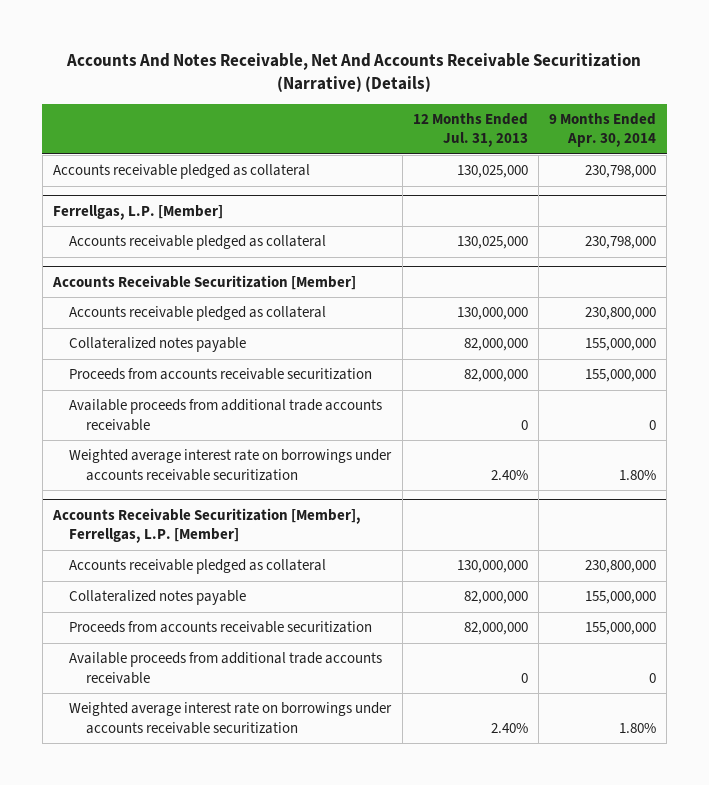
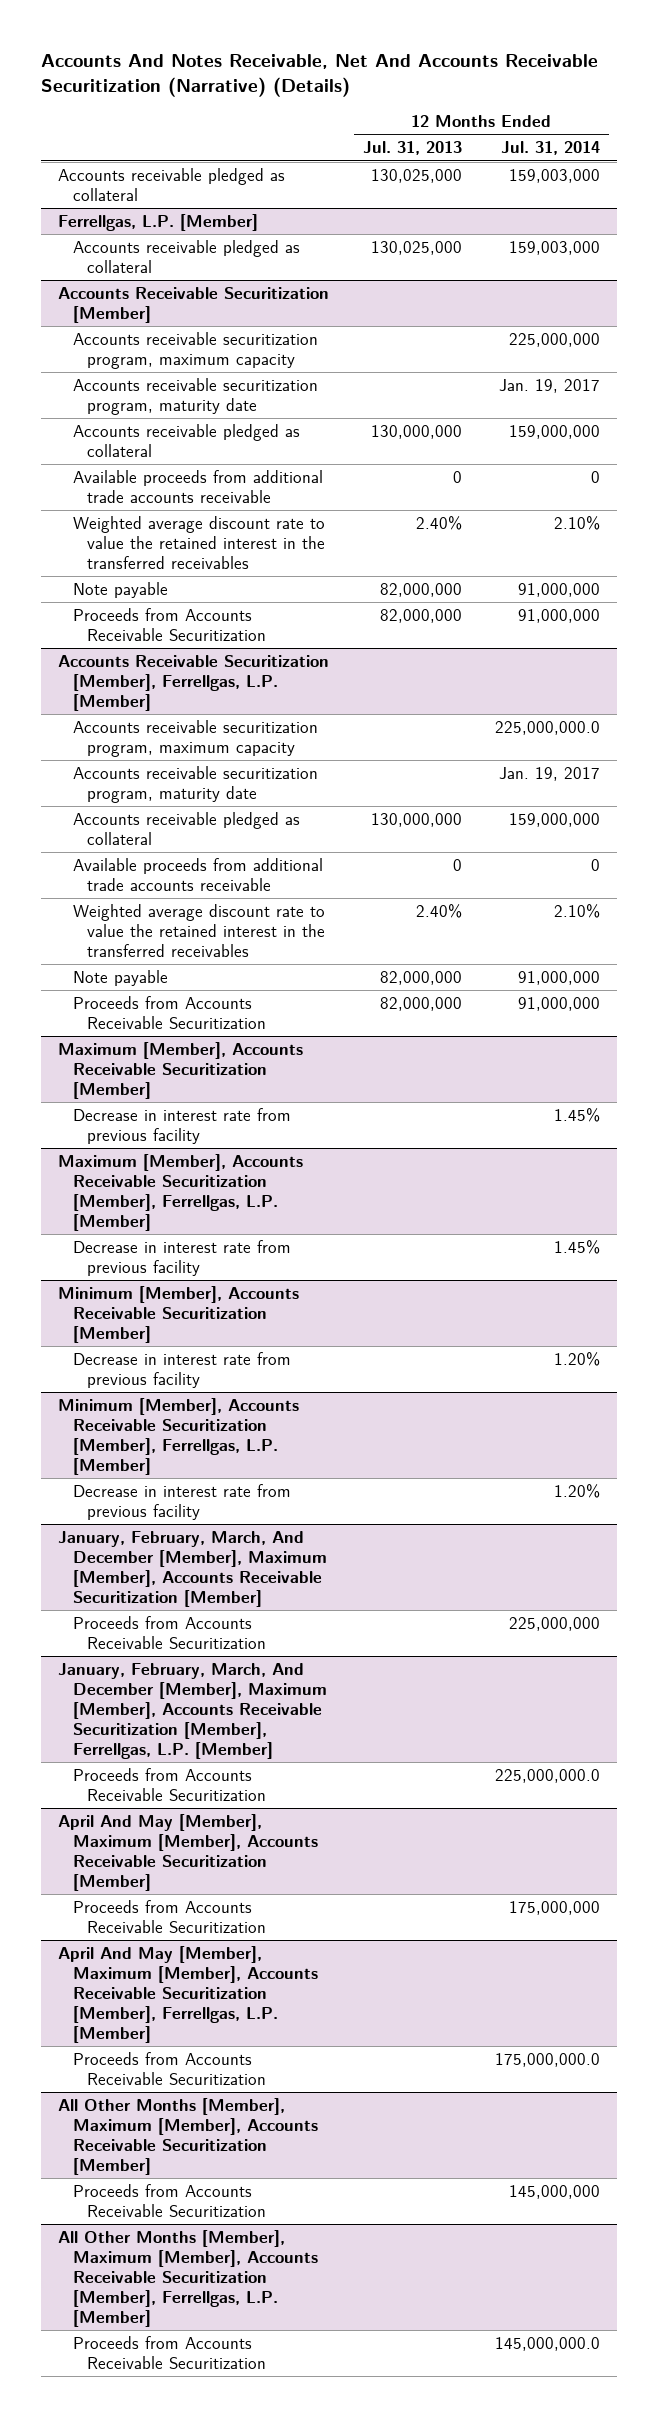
- | 12 Months Ended Jul. 31, 2013 | 9 Months Ended Apr. 30, 2014
+ | 12 Months Ended Jul. 31, 2013 | 12 Months Ended Jul. 31, 2014
@ Accounts Receivable Securitization [Member]
+ Accounts receivable securitization program, maximum capacity | | 225,000,000
+ Accounts receivable securitization program, maturity date | | Jan. 19, 2017
- Collateralized notes payable | 82,000,000 | 155,000,000
- Proceeds from accounts receivable securitization | 82,000,000 | 155,000,000
- Weighted average interest rate on borrowings under accounts receivable securitization | 2.40% | 1.80%
+ Weighted average discount rate to value the retained interest in the transferred receivables | 2.40% | 2.10%
+ Note payable | 82,000,000 | 91,000,000
+ Proceeds from Accounts Receivable Securitization | 82,000,000 | 91,000,000
@ Accounts Receivable Securitization [Member], Ferrellgas, L.P. [Member]
+ Accounts receivable securitization program, maximum capacity | | 225,000,000.0
+ Accounts receivable securitization program, maturity date | | Jan. 19, 2017
- Collateralized notes payable | 82,000,000 | 155,000,000
- Proceeds from accounts receivable securitization | 82,000,000 | 155,000,000
- Weighted average interest rate on borrowings under accounts receivable securitization | 2.40% | 1.80%
+ Weighted average discount rate to value the retained interest in the transferred receivables | 2.40% | 2.10%
+ Note payable | 82,000,000 | 91,000,000
+ Proceeds from Accounts Receivable Securitization | 82,000,000 | 91,000,000
+ Maximum [Member], Accounts Receivable Securitization [Member]
+ Decrease in interest rate from previous facility | | 1.45%
+ Maximum [Member], Accounts Receivable Securitization [Member], Ferrellgas, L.P. [Member]
+ Decrease in interest rate from previous facility | | 1.45%
+ Minimum [Member], Accounts Receivable Securitization [Member]
+ Decrease in interest rate from previous facility | | 1.20%
+ Minimum [Member], Accounts Receivable Securitization [Member], Ferrellgas, L.P. [Member]
+ Decrease in interest rate from previous facility | | 1.20%
+ January, February, March, And December [Member], Maximum [Member], Accounts Receivable Securitization [Member]
+ Proceeds from Accounts Receivable Securitization | | 225,000,000
+ January, February, March, And December [Member], Maximum [Member], Accounts Receivable Securitization [Member], Ferrellgas, L.P. [Member]
+ Proceeds from Accounts Receivable Securitization | | 225,000,000.0
+ April And May [Member], Maximum [Member], Accounts Receivable Securitization [Member]
+ Proceeds from Accounts Receivable Securitization | | 175,000,000
+ April And May [Member], Maximum [Member], Accounts Receivable Securitization [Member], Ferrellgas, L.P. [Member]
+ Proceeds from Accounts Receivable Securitization | | 175,000,000.0
+ All Other Months [Member], Maximum [Member], Accounts Receivable Securitization [Member]
+ Proceeds from Accounts Receivable Securitization | | 145,000,000
+ All Other Months [Member], Maximum [Member], Accounts Receivable Securitization [Member], Ferrellgas, L.P. [Member]
+ Proceeds from Accounts Receivable Securitization | | 145,000,000.0

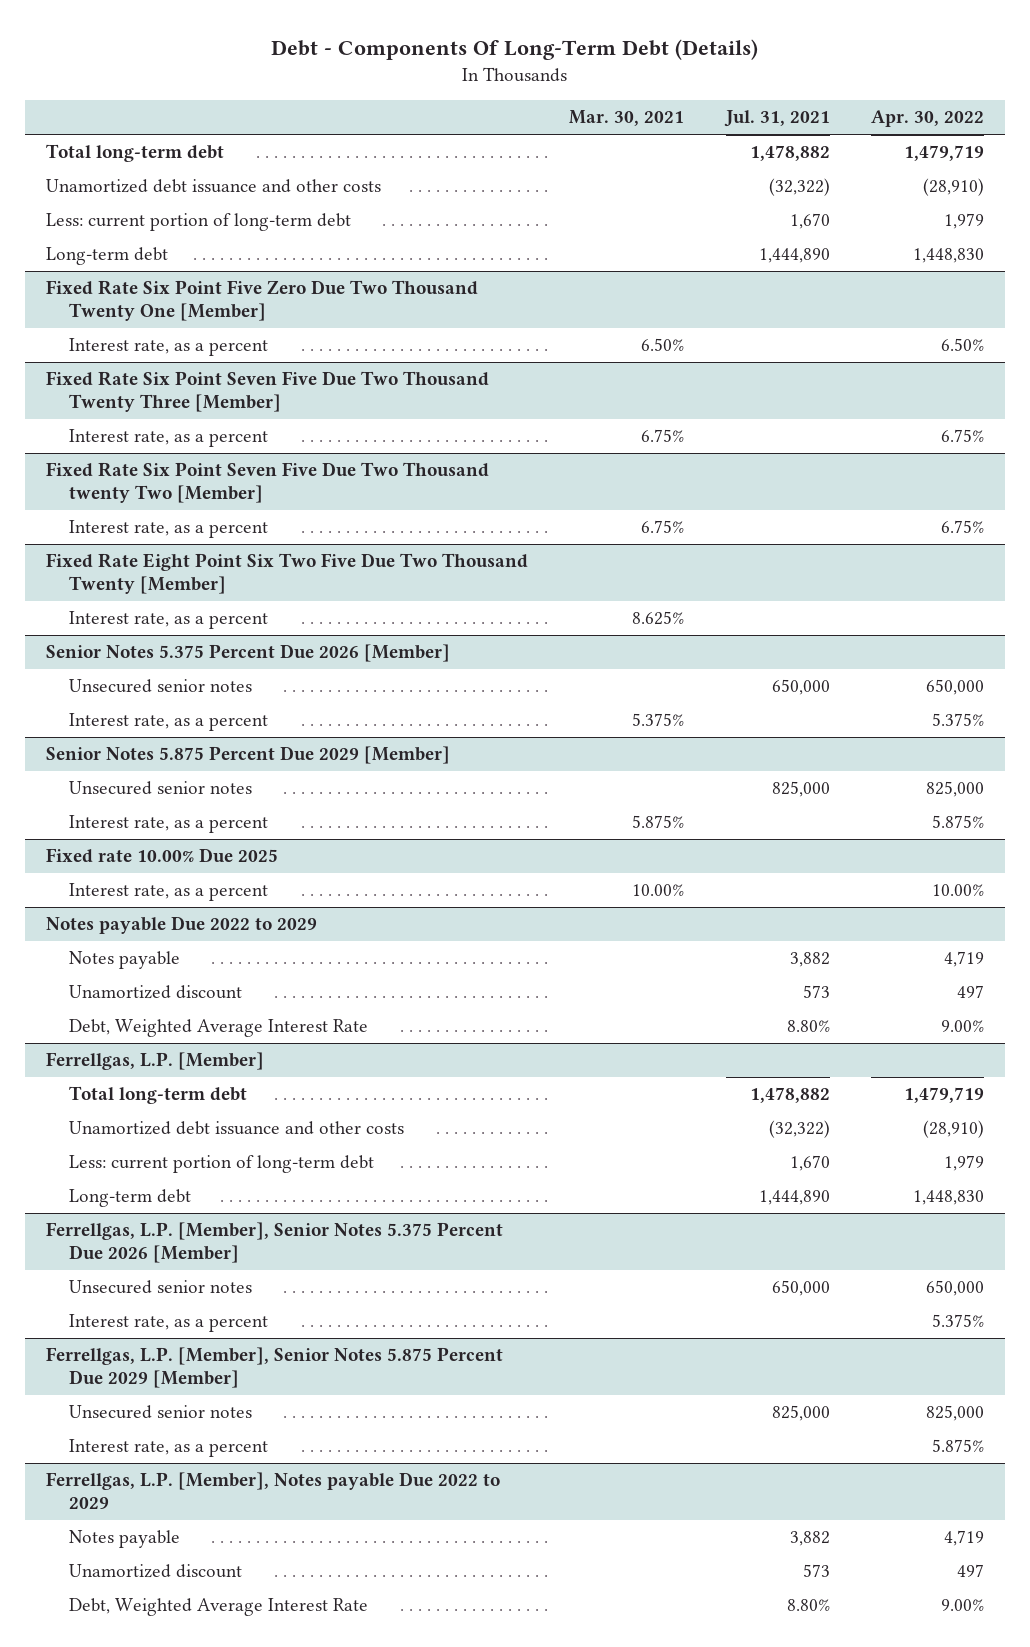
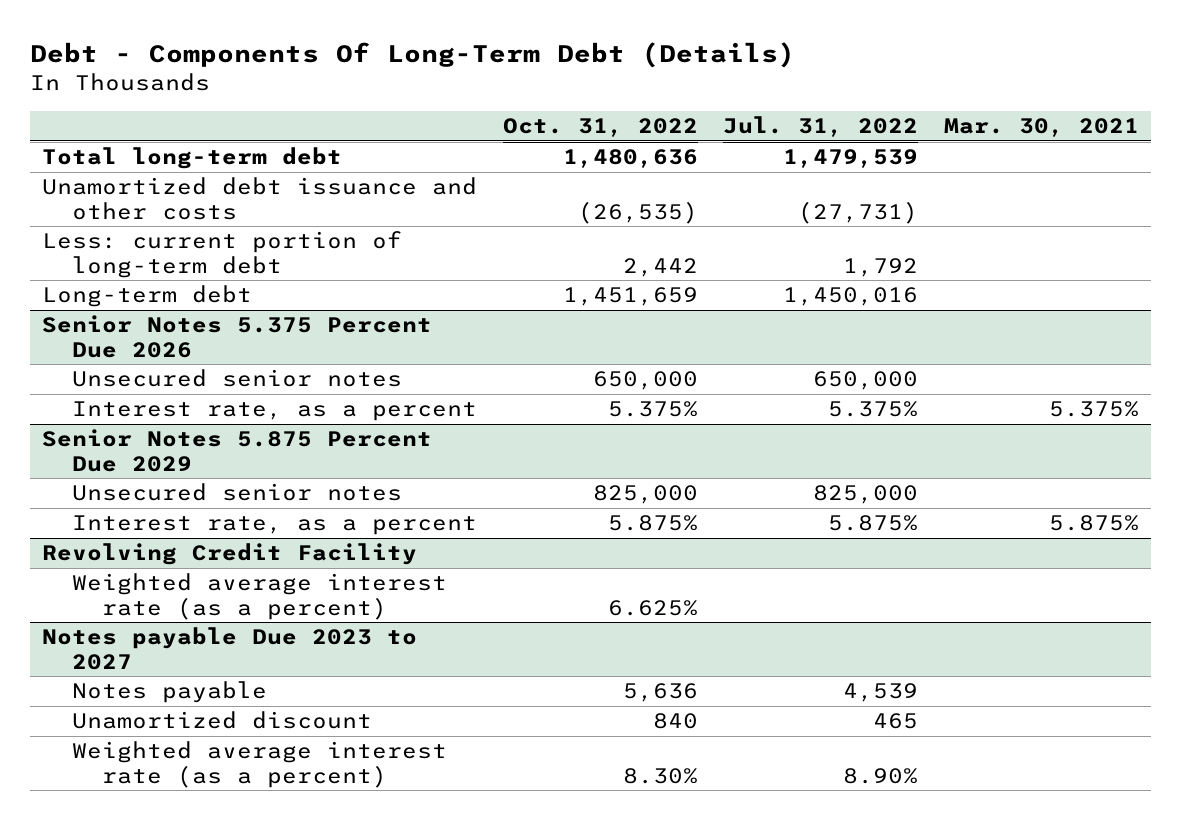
- | Mar. 30, 2021 | Jul. 31, 2021 | Apr. 30, 2022
+ | Oct. 31, 2022 | Jul. 31, 2022 | Mar. 30, 2021
- Fixed Rate Six Point Five Zero Due Two Thousand Twenty One [Member]
- Interest rate, as a percent | 6.50% | | 6.50%
- Fixed Rate Six Point Seven Five Due Two Thousand Twenty Three [Member]
- Interest rate, as a percent | 6.75% | | 6.75%
- Fixed Rate Six Point Seven Five Due Two Thousand twenty Two [Member]
- Interest rate, as a percent | 6.75% | | 6.75%
- Fixed Rate Eight Point Six Two Five Due Two Thousand Twenty [Member]
- Interest rate, as a percent | 8.625% | |
- Senior Notes 5.375 Percent Due 2026 [Member]
+ Senior Notes 5.375 Percent Due 2026
- Senior Notes 5.875 Percent Due 2029 [Member]
+ Senior Notes 5.875 Percent Due 2029
- Fixed rate 10.00% Due 2025
- Interest rate, as a percent | 10.00% | | 10.00%
- Notes payable Due 2022 to 2029
+ Revolving Credit Facility
+ Weighted average interest rate (as a percent) | 6.625% | |
+ Notes payable Due 2023 to 2027
- Debt, Weighted Average Interest Rate | | 8.80% | 9.00%
- Ferrellgas, L.P. [Member]
- Total long-term debt | | 1,478,882 | 1,479,719
- Unamortized debt issuance and other costs | | (32,322) | (28,910)
- Less: current portion of long-term debt | | 1,670 | 1,979
- Long-term debt | | 1,444,890 | 1,448,830
- Ferrellgas, L.P. [Member], Senior Notes 5.375 Percent Due 2026 [Member]
- Unsecured senior notes | | 650,000 | 650,000
- Interest rate, as a percent | | | 5.375%
- Ferrellgas, L.P. [Member], Senior Notes 5.875 Percent Due 2029 [Member]
- Unsecured senior notes | | 825,000 | 825,000
- Interest rate, as a percent | | | 5.875%
- Ferrellgas, L.P. [Member], Notes payable Due 2022 to 2029
- Notes payable | | 3,882 | 4,719
- Unamortized discount | | 573 | 497
- Debt, Weighted Average Interest Rate | | 8.80% | 9.00%
+ Weighted average interest rate (as a percent) | 8.30% | 8.90% |

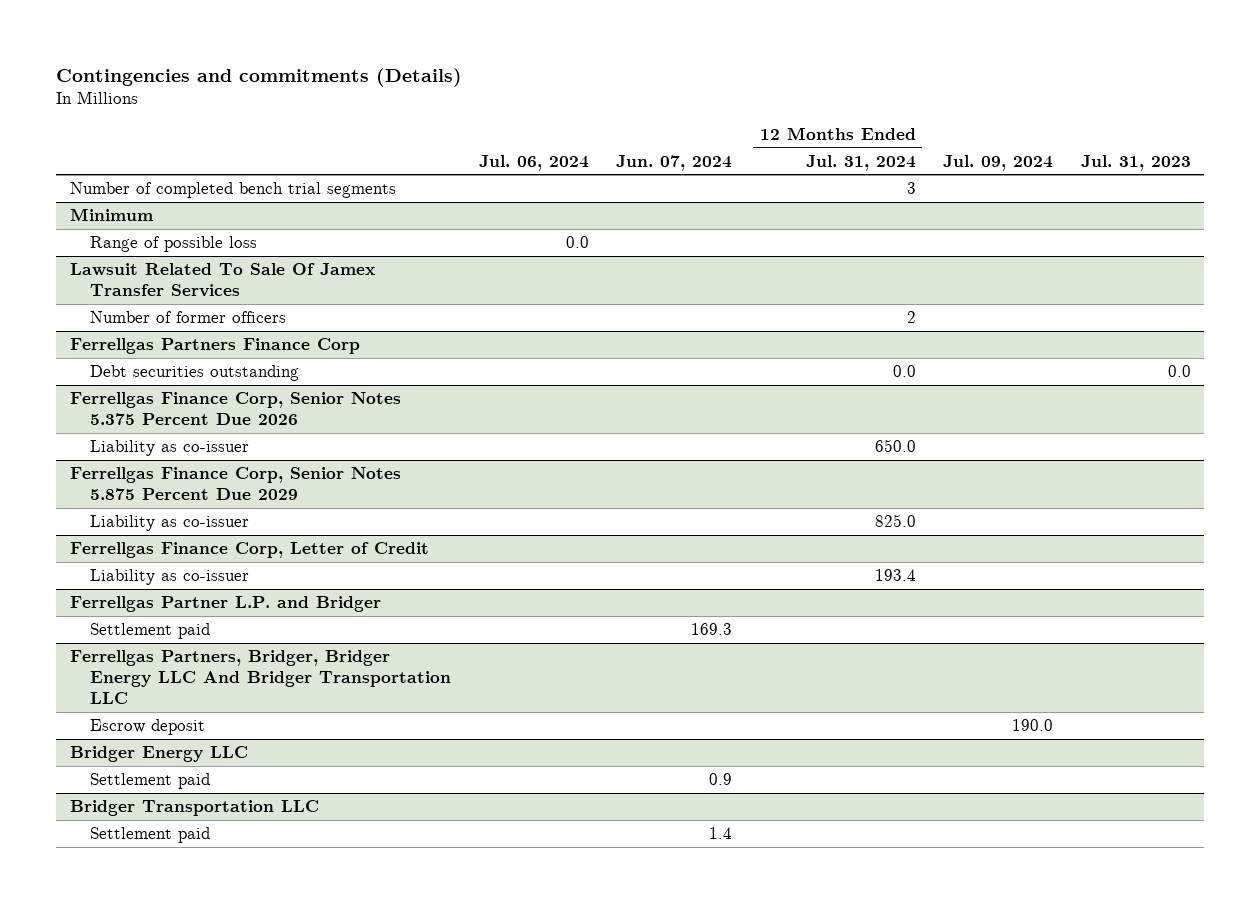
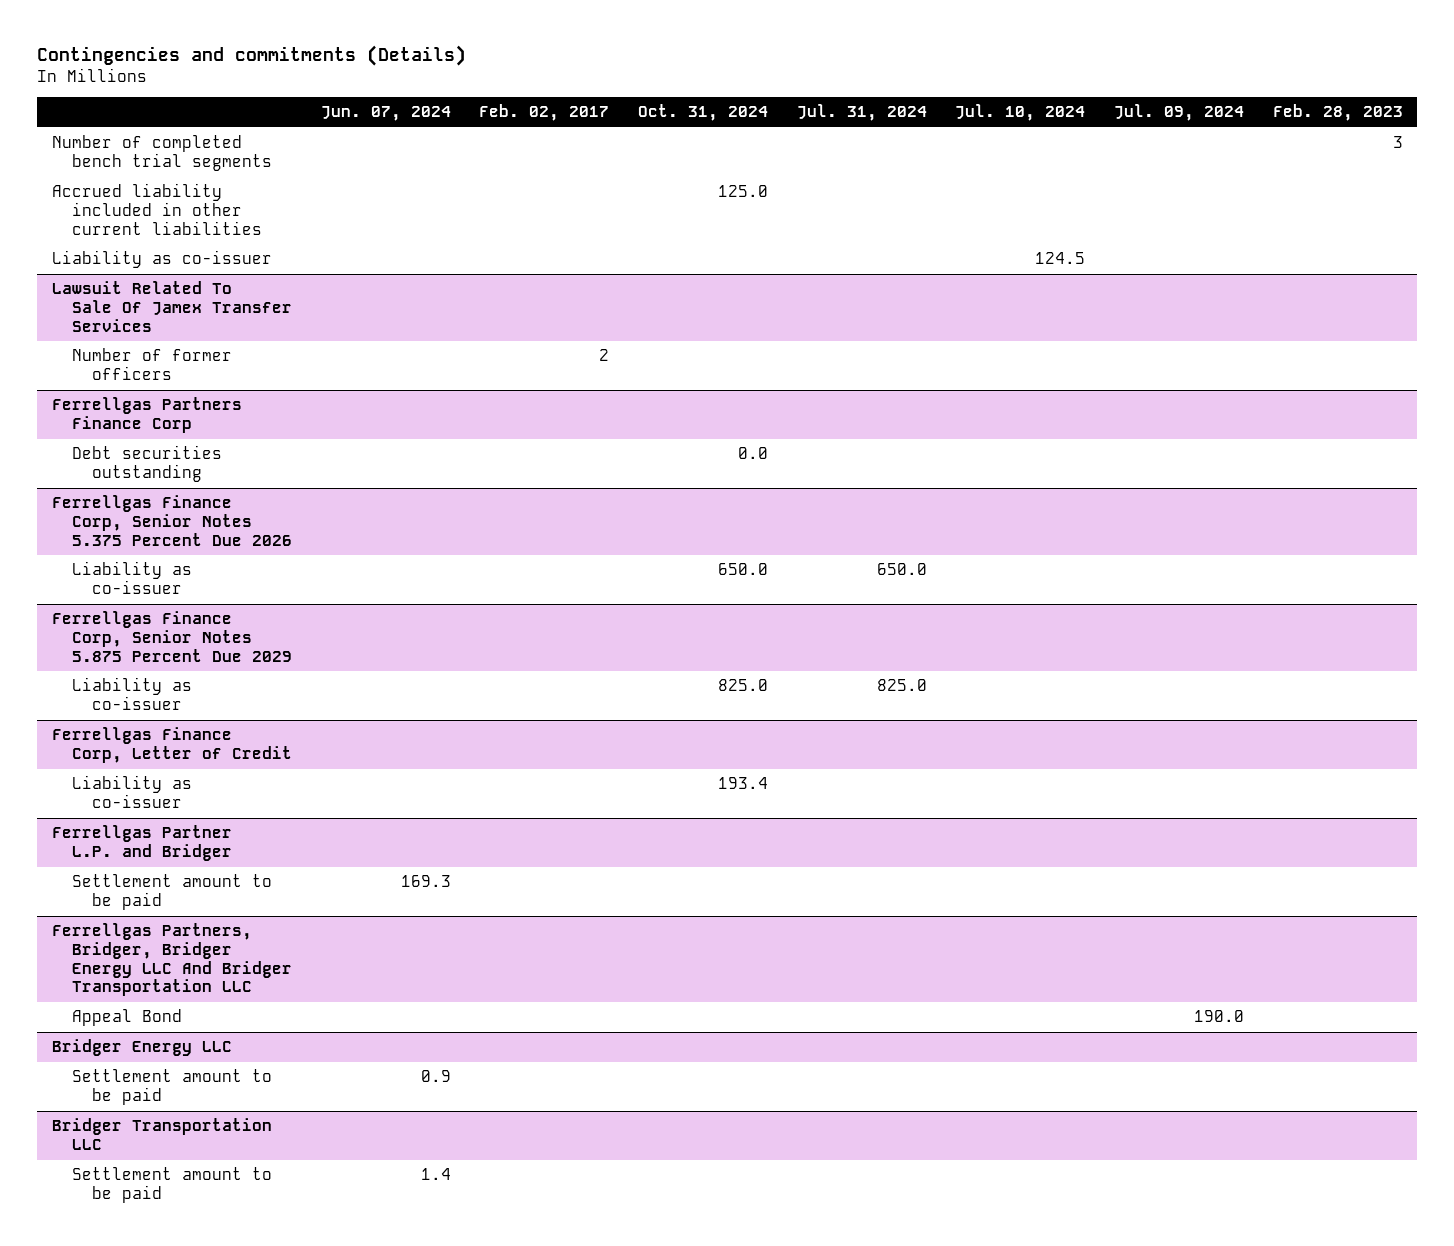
- | Jul. 06, 2024 | Jun. 07, 2024 | 12 Months Ended Jul. 31, 2024 | Jul. 09, 2024 | Jul. 31, 2023
+ | Jun. 07, 2024 | Feb. 02, 2017 | Oct. 31, 2024 | Jul. 31, 2024 | Jul. 10, 2024 | Jul. 09, 2024 | Feb. 28, 2023
- Minimum
- Range of possible loss | 0.0 | | | |
+ Accrued liability included in other current liabilities | | | 125.0 | | | |
+ Liability as co-issuer | | | | | 124.5 | |
@ Ferrellgas Partner L.P. and Bridger
- Settlement paid | | 169.3 | | |
+ Settlement amount to be paid | 169.3 | | | | | |
@ Ferrellgas Partners, Bridger, Bridger Energy LLC And Bridger Transportation LLC
- Escrow deposit | | | | 190.0 |
+ Appeal Bond | | | | | | 190.0 |
@ Bridger Energy LLC
- Settlement paid | | 0.9 | | |
+ Settlement amount to be paid | 0.9 | | | | | |
@ Bridger Transportation LLC
- Settlement paid | | 1.4 | | |
+ Settlement amount to be paid | 1.4 | | | | | |

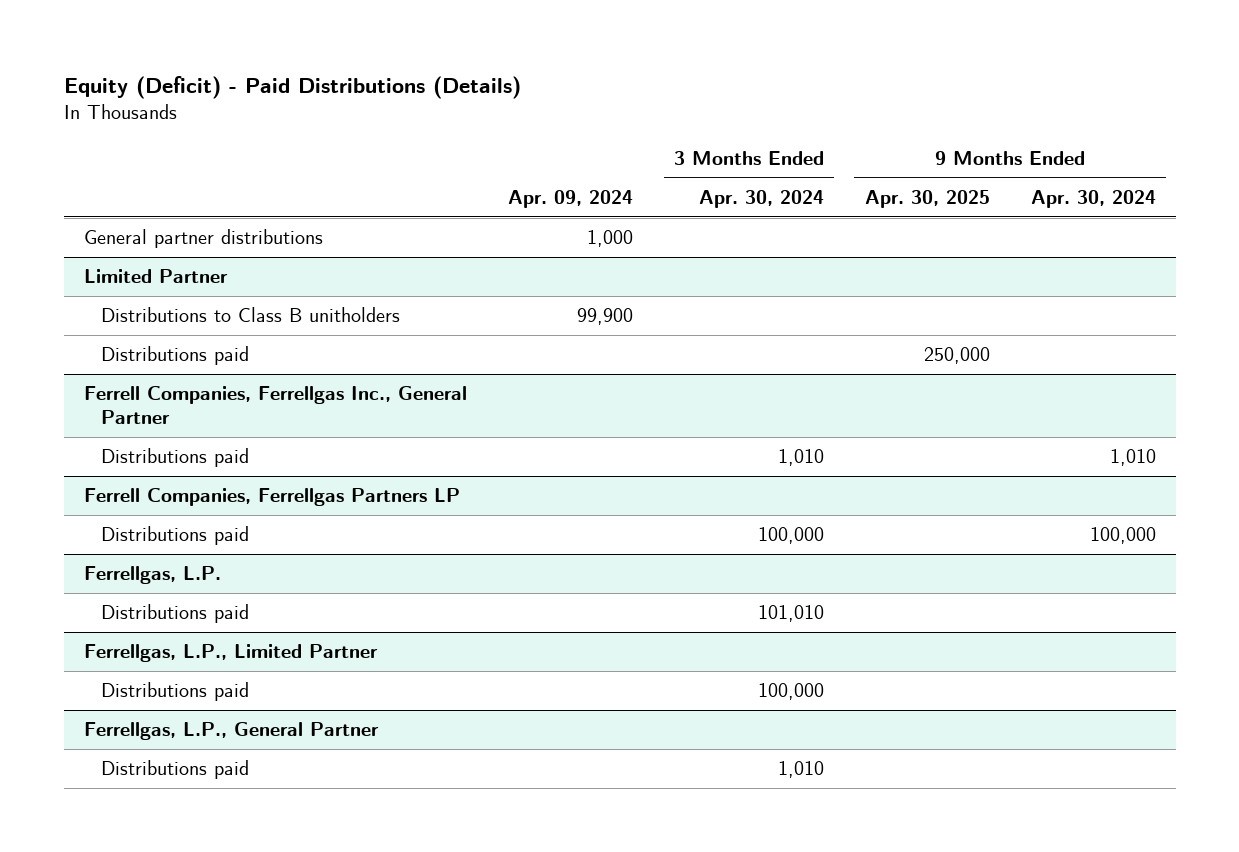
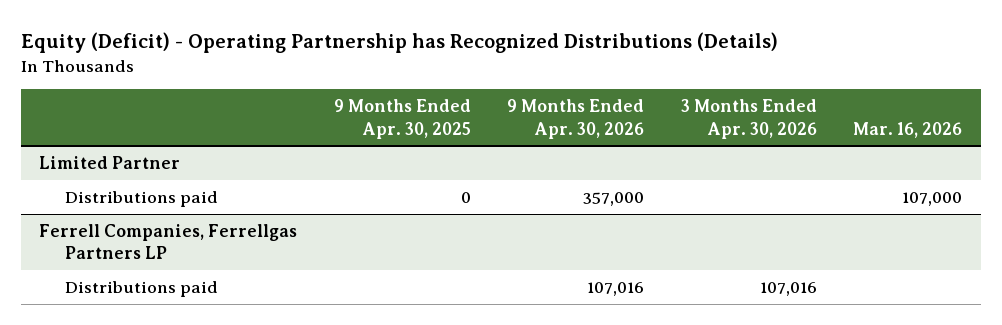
- Equity (Deficit) - Paid Distributions (Details)
+ Equity (Deficit) - Operating Partnership has Recognized Distributions (Details)
- | Apr. 09, 2024 | 3 Months Ended Apr. 30, 2024 | 9 Months Ended Apr. 30, 2025 | 9 Months Ended Apr. 30, 2024
+ | 9 Months Ended Apr. 30, 2025 | 9 Months Ended Apr. 30, 2026 | 3 Months Ended Apr. 30, 2026 | Mar. 16, 2026
- General partner distributions | 1,000 | | |
@ Limited Partner
- Distributions to Class B unitholders | 99,900 | | |
- Distributions paid | | | 250,000 |
- Ferrell Companies, Ferrellgas Inc., General Partner
- Distributions paid | | 1,010 | | 1,010
@ Limited Partner
+ Distributions paid | 0 | 357,000 | | 107,000
- Ferrellgas, L.P.
- Distributions paid | | 101,010 | |
- Ferrellgas, L.P., Limited Partner
- Distributions paid | | 100,000 | |
- Ferrellgas, L.P., General Partner
- Distributions paid | | 1,010 | |

